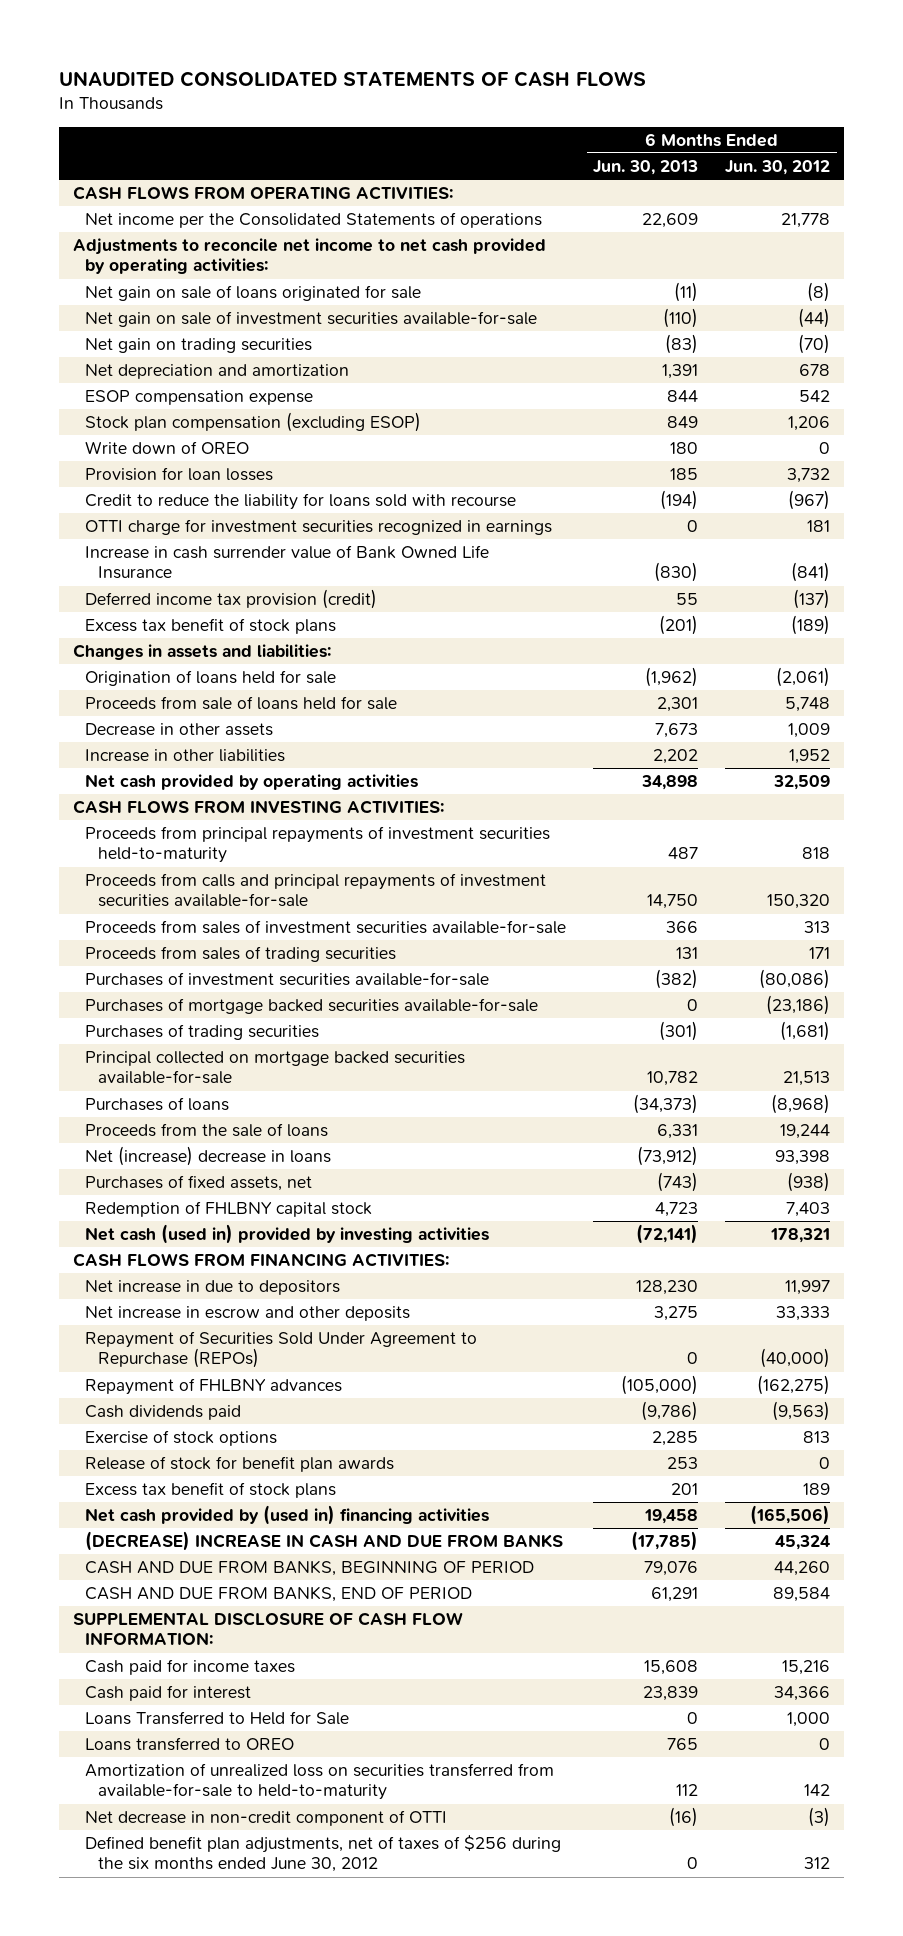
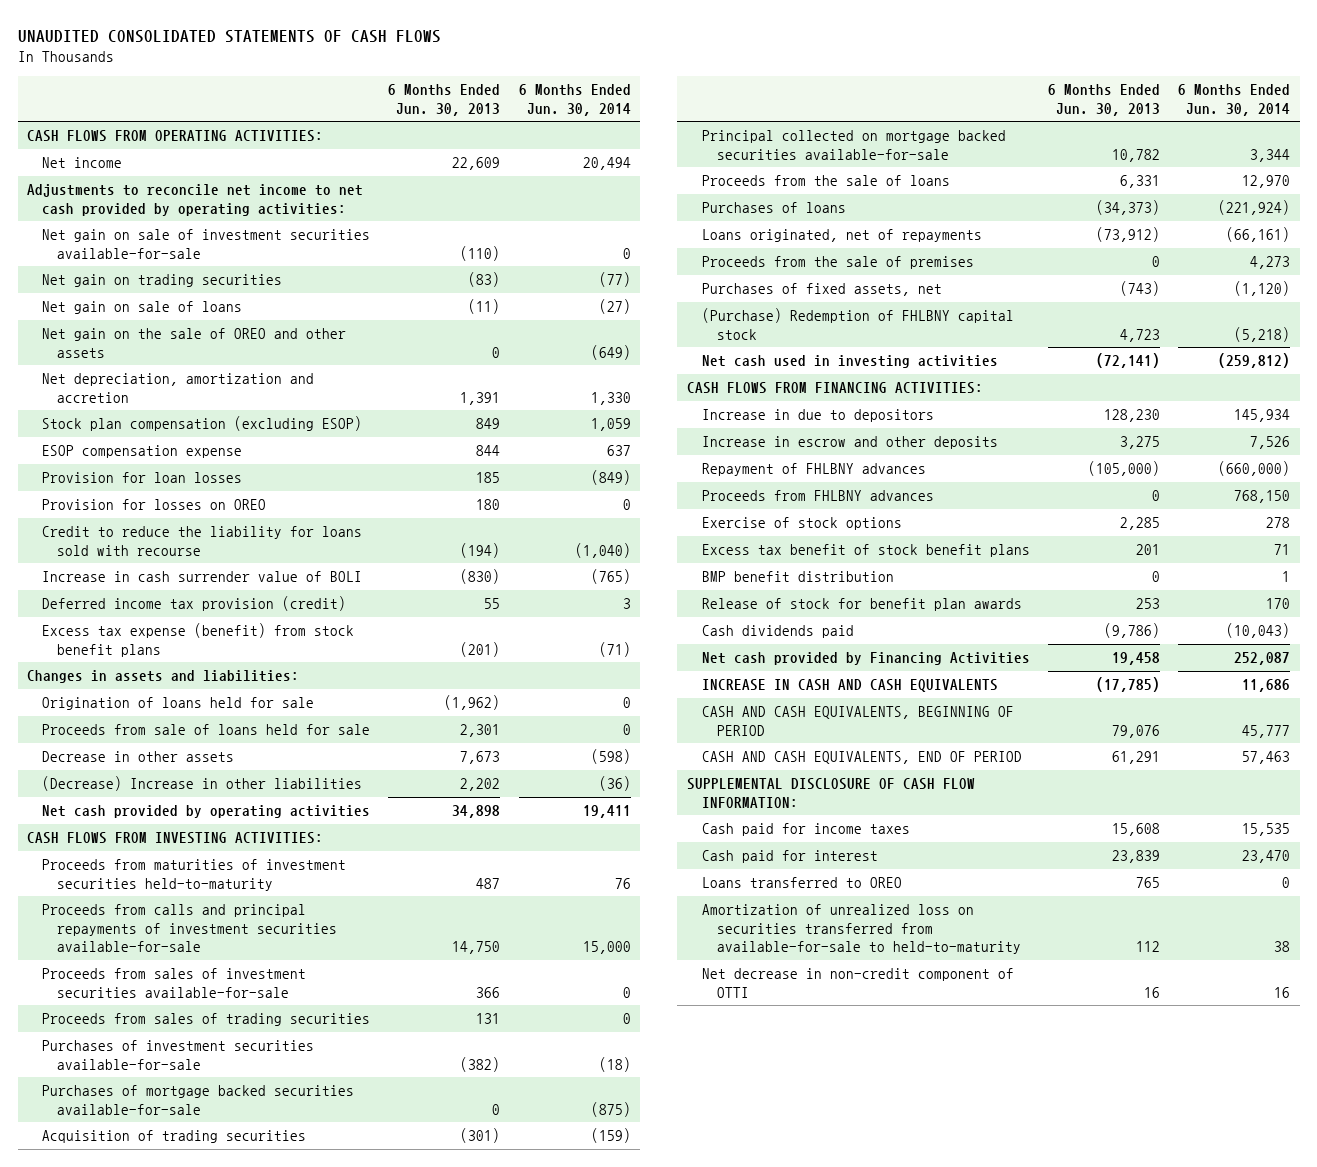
- | 6 Months Ended Jun. 30, 2013 | 6 Months Ended Jun. 30, 2012
+ | 6 Months Ended Jun. 30, 2013 | 6 Months Ended Jun. 30, 2014
- Net income per the Consolidated Statements of operations | 22,609 | 21,778
+ Net income | 22,609 | 20,494
- Net gain on sale of loans originated for sale | (11) | (8)
- Net depreciation and amortization | 1,391 | 678
+ Net gain on sale of loans | (11) | (27)
+ Net gain on the sale of OREO and other assets | 0 | (649)
+ Net depreciation, amortization and accretion | 1,391 | 1,330
- Write down of OREO | 180 | 0
moved down: ESOP compensation expense | 844 | 637
+ Provision for losses on OREO | 180 | 0
- OTTI charge for investment securities recognized in earnings | 0 | 181
- Increase in cash surrender value of Bank Owned Life Insurance | (830) | (841)
+ Increase in cash surrender value of BOLI | (830) | (765)
- Excess tax benefit of stock plans | (201) | (189)
+ Excess tax expense (benefit) from stock benefit plans | (201) | (71)
- Increase in other liabilities | 2,202 | 1,952
+ (Decrease) Increase in other liabilities | 2,202 | (36)
- Proceeds from principal repayments of investment securities held-to-maturity | 487 | 818
+ Proceeds from maturities of investment securities held-to-maturity | 487 | 76
- Purchases of trading securities | (301) | (1,681)
+ Acquisition of trading securities | (301) | (159)
- Net (increase) decrease in loans | (73,912) | 93,398
moved down: Purchases of loans | (34,373) | (221,924)
+ Loans originated, net of repayments | (73,912) | (66,161)
+ Proceeds from the sale of premises | 0 | 4,273
- Redemption of FHLBNY capital stock | 4,723 | 7,403
- Net cash (used in) provided by investing activities | (72,141) | 178,321
+ (Purchase) Redemption of FHLBNY capital stock | 4,723 | (5,218)
+ Net cash used in investing activities | (72,141) | (259,812)
- Net increase in due to depositors | 128,230 | 11,997
- Net increase in escrow and other deposits | 3,275 | 33,333
- Repayment of Securities Sold Under Agreement to Repurchase (REPOs) | 0 | (40,000)
+ Increase in due to depositors | 128,230 | 145,934
+ Increase in escrow and other deposits | 3,275 | 7,526
+ Proceeds from FHLBNY advances | 0 | 768,150
+ Excess tax benefit of stock benefit plans | 201 | 71
+ BMP benefit distribution | 0 | 1
- Excess tax benefit of stock plans | 201 | 189
- Net cash provided by (used in) financing activities | 19,458 | (165,506)
- (DECREASE) INCREASE IN CASH AND DUE FROM BANKS | (17,785) | 45,324
- CASH AND DUE FROM BANKS, BEGINNING OF PERIOD | 79,076 | 44,260
- CASH AND DUE FROM BANKS, END OF PERIOD | 61,291 | 89,584
moved down: Cash dividends paid | (9,786) | (10,043)
+ Net cash provided by Financing Activities | 19,458 | 252,087
+ INCREASE IN CASH AND CASH EQUIVALENTS | (17,785) | 11,686
+ CASH AND CASH EQUIVALENTS, BEGINNING OF PERIOD | 79,076 | 45,777
+ CASH AND CASH EQUIVALENTS, END OF PERIOD | 61,291 | 57,463
- Loans Transferred to Held for Sale | 0 | 1,000
- Net decrease in non-credit component of OTTI | (16) | (3)
- Defined benefit plan adjustments, net of taxes of $256 during the six months ended June 30, 2012 | 0 | 312
+ Net decrease in non-credit component of OTTI | 16 | 16

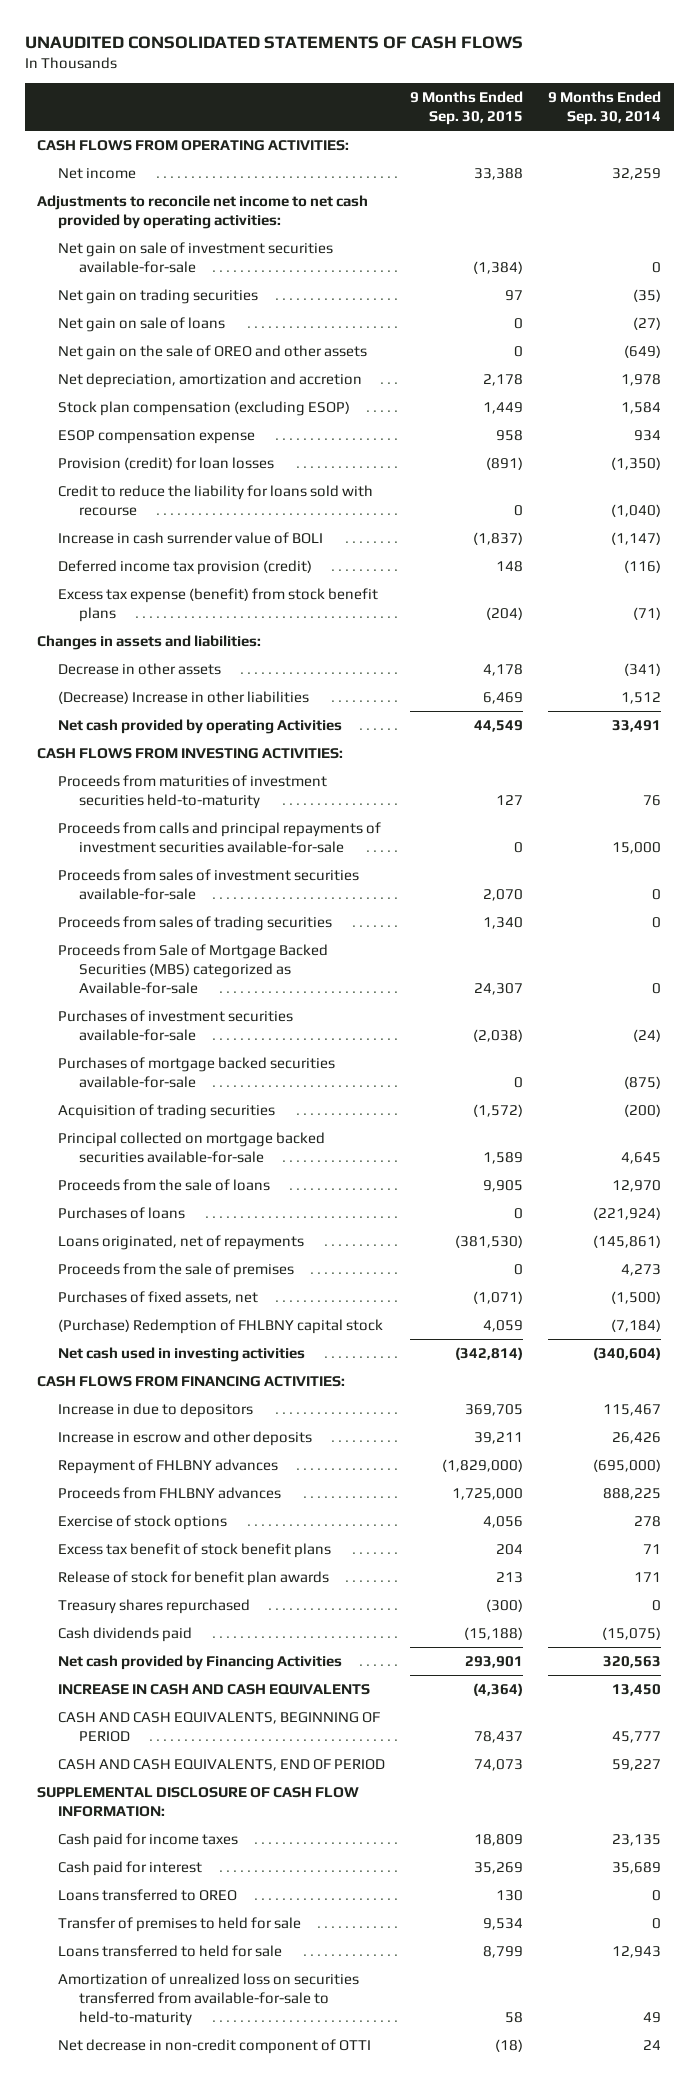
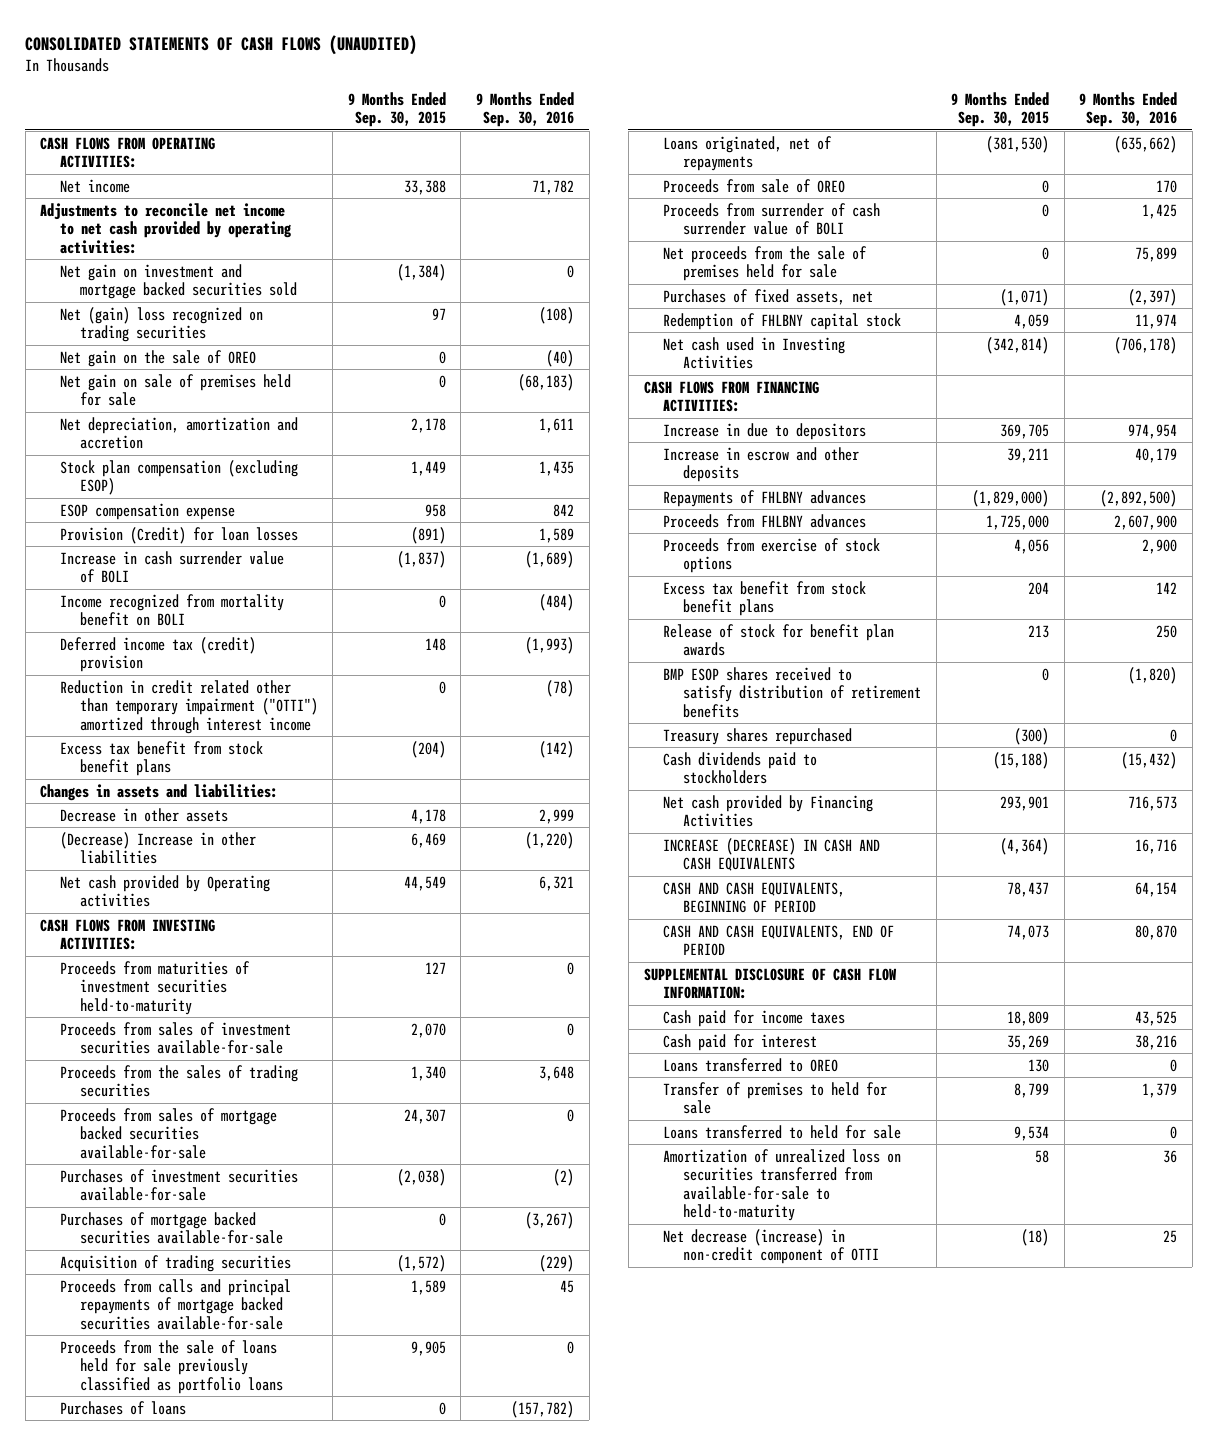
- UNAUDITED CONSOLIDATED STATEMENTS OF CASH FLOWS
+ CONSOLIDATED STATEMENTS OF CASH FLOWS (UNAUDITED)
- | 9 Months Ended Sep. 30, 2015 | 9 Months Ended Sep. 30, 2014
+ | 9 Months Ended Sep. 30, 2015 | 9 Months Ended Sep. 30, 2016
- Net gain on sale of investment securities available-for-sale | (1,384) | 0
- Net gain on trading securities | 97 | (35)
- Net gain on sale of loans | 0 | (27)
- Net gain on the sale of OREO and other assets | 0 | (649)
+ Net gain on investment and mortgage backed securities sold | (1,384) | 0
+ Net (gain) loss recognized on trading securities | 97 | (108)
+ Net gain on the sale of OREO | 0 | (40)
+ Net gain on sale of premises held for sale | 0 | (68,183)
- Provision (credit) for loan losses | (891) | (1,350)
- Credit to reduce the liability for loans sold with recourse | 0 | (1,040)
+ Provision (Credit) for loan losses | (891) | 1,589
- Deferred income tax provision (credit) | 148 | (116)
- Excess tax expense (benefit) from stock benefit plans | (204) | (71)
+ Income recognized from mortality benefit on BOLI | 0 | (484)
+ Deferred income tax (credit) provision | 148 | (1,993)
+ Reduction in credit related other than temporary impairment ("OTTI") amortized through interest income | 0 | (78)
+ Excess tax benefit from stock benefit plans | (204) | (142)
- Net cash provided by operating Activities | 44,549 | 33,491
+ Net cash provided by Operating activities | 44,549 | 6,321
- Proceeds from calls and principal repayments of investment securities available-for-sale | 0 | 15,000
- Proceeds from sales of trading securities | 1,340 | 0
- Proceeds from Sale of Mortgage Backed Securities (MBS) categorized as Available-for-sale | 24,307 | 0
+ Proceeds from the sales of trading securities | 1,340 | 3,648
+ Proceeds from sales of mortgage backed securities available-for-sale | 24,307 | 0
- Principal collected on mortgage backed securities available-for-sale | 1,589 | 4,645
- Proceeds from the sale of loans | 9,905 | 12,970
+ Proceeds from calls and principal repayments of mortgage backed securities available-for-sale | 1,589 | 45
+ Proceeds from the sale of loans held for sale previously classified as portfolio loans | 9,905 | 0
- Proceeds from the sale of premises | 0 | 4,273
+ Proceeds from sale of OREO | 0 | 170
+ Proceeds from surrender of cash surrender value of BOLI | 0 | 1,425
+ Net proceeds from the sale of premises held for sale | 0 | 75,899
- (Purchase) Redemption of FHLBNY capital stock | 4,059 | (7,184)
- Net cash used in investing activities | (342,814) | (340,604)
+ Redemption of FHLBNY capital stock | 4,059 | 11,974
+ Net cash used in Investing Activities | (342,814) | (706,178)
- Repayment of FHLBNY advances | (1,829,000) | (695,000)
+ Repayments of FHLBNY advances | (1,829,000) | (2,892,500)
- Exercise of stock options | 4,056 | 278
- Excess tax benefit of stock benefit plans | 204 | 71
+ Proceeds from exercise of stock options | 4,056 | 2,900
+ Excess tax benefit from stock benefit plans | 204 | 142
+ BMP ESOP shares received to satisfy distribution of retirement benefits | 0 | (1,820)
- Cash dividends paid | (15,188) | (15,075)
+ Cash dividends paid to stockholders | (15,188) | (15,432)
- INCREASE IN CASH AND CASH EQUIVALENTS | (4,364) | 13,450
+ INCREASE (DECREASE) IN CASH AND CASH EQUIVALENTS | (4,364) | 16,716
- Transfer of premises to held for sale | 9,534 | 0
- Loans transferred to held for sale | 8,799 | 12,943
+ Transfer of premises to held for sale | 8,799 | 1,379
+ Loans transferred to held for sale | 9,534 | 0
- Net decrease in non-credit component of OTTI | (18) | 24
+ Net decrease (increase) in non-credit component of OTTI | (18) | 25

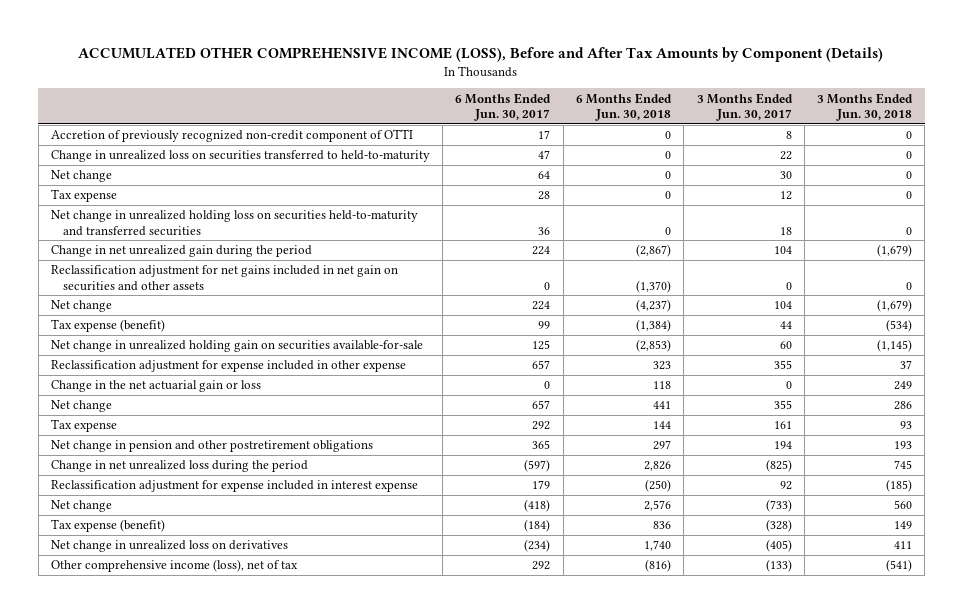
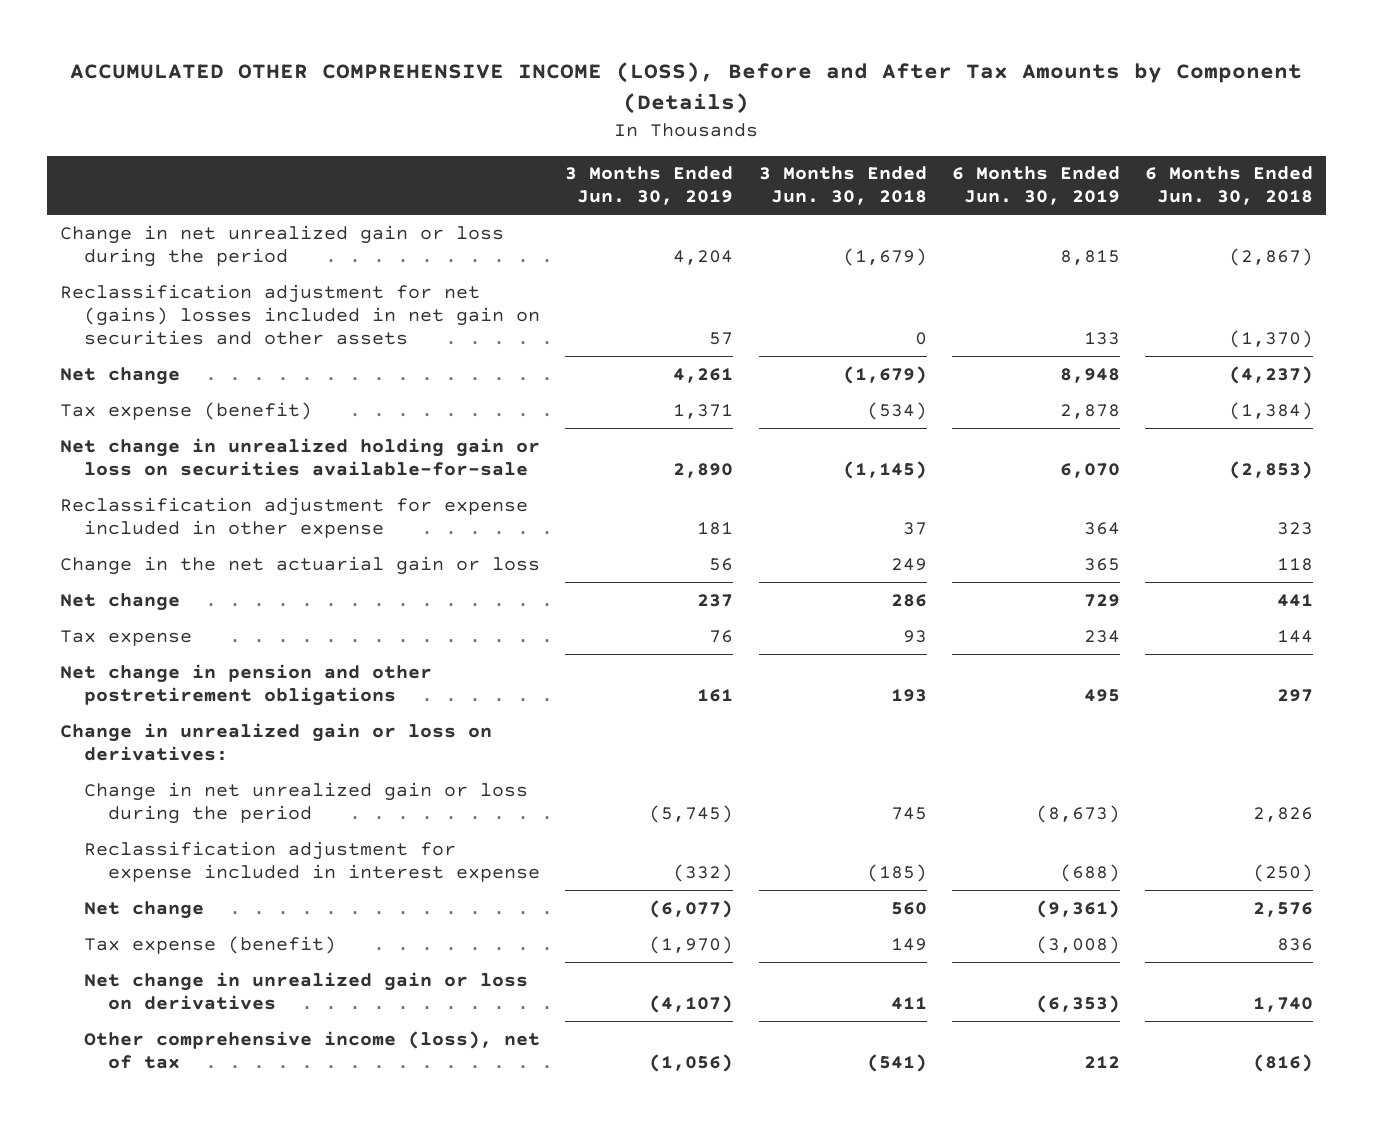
- | 6 Months Ended Jun. 30, 2017 | 6 Months Ended Jun. 30, 2018 | 3 Months Ended Jun. 30, 2017 | 3 Months Ended Jun. 30, 2018
+ | 3 Months Ended Jun. 30, 2019 | 3 Months Ended Jun. 30, 2018 | 6 Months Ended Jun. 30, 2019 | 6 Months Ended Jun. 30, 2018
- Accretion of previously recognized non-credit component of OTTI | 17 | 0 | 8 | 0
- Change in unrealized loss on securities transferred to held-to-maturity | 47 | 0 | 22 | 0
- Net change | 64 | 0 | 30 | 0
- Tax expense | 28 | 0 | 12 | 0
- Net change in unrealized holding loss on securities held-to-maturity and transferred securities | 36 | 0 | 18 | 0
- Change in net unrealized gain during the period | 224 | (2,867) | 104 | (1,679)
- Reclassification adjustment for net gains included in net gain on securities and other assets | 0 | (1,370) | 0 | 0
+ Change in net unrealized gain or loss during the period | 4,204 | (1,679) | 8,815 | (2,867)
+ Reclassification adjustment for net (gains) losses included in net gain on securities and other assets | 57 | 0 | 133 | (1,370)
- Net change in unrealized holding gain on securities available-for-sale | 125 | (2,853) | 60 | (1,145)
+ Net change in unrealized holding gain or loss on securities available-for-sale | 2,890 | (1,145) | 6,070 | (2,853)
- Change in net unrealized loss during the period | (597) | 2,826 | (825) | 745
+ Change in unrealized gain or loss on derivatives:
+ Change in net unrealized gain or loss during the period | (5,745) | 745 | (8,673) | 2,826
- Net change in unrealized loss on derivatives | (234) | 1,740 | (405) | 411
+ Net change in unrealized gain or loss on derivatives | (4,107) | 411 | (6,353) | 1,740

